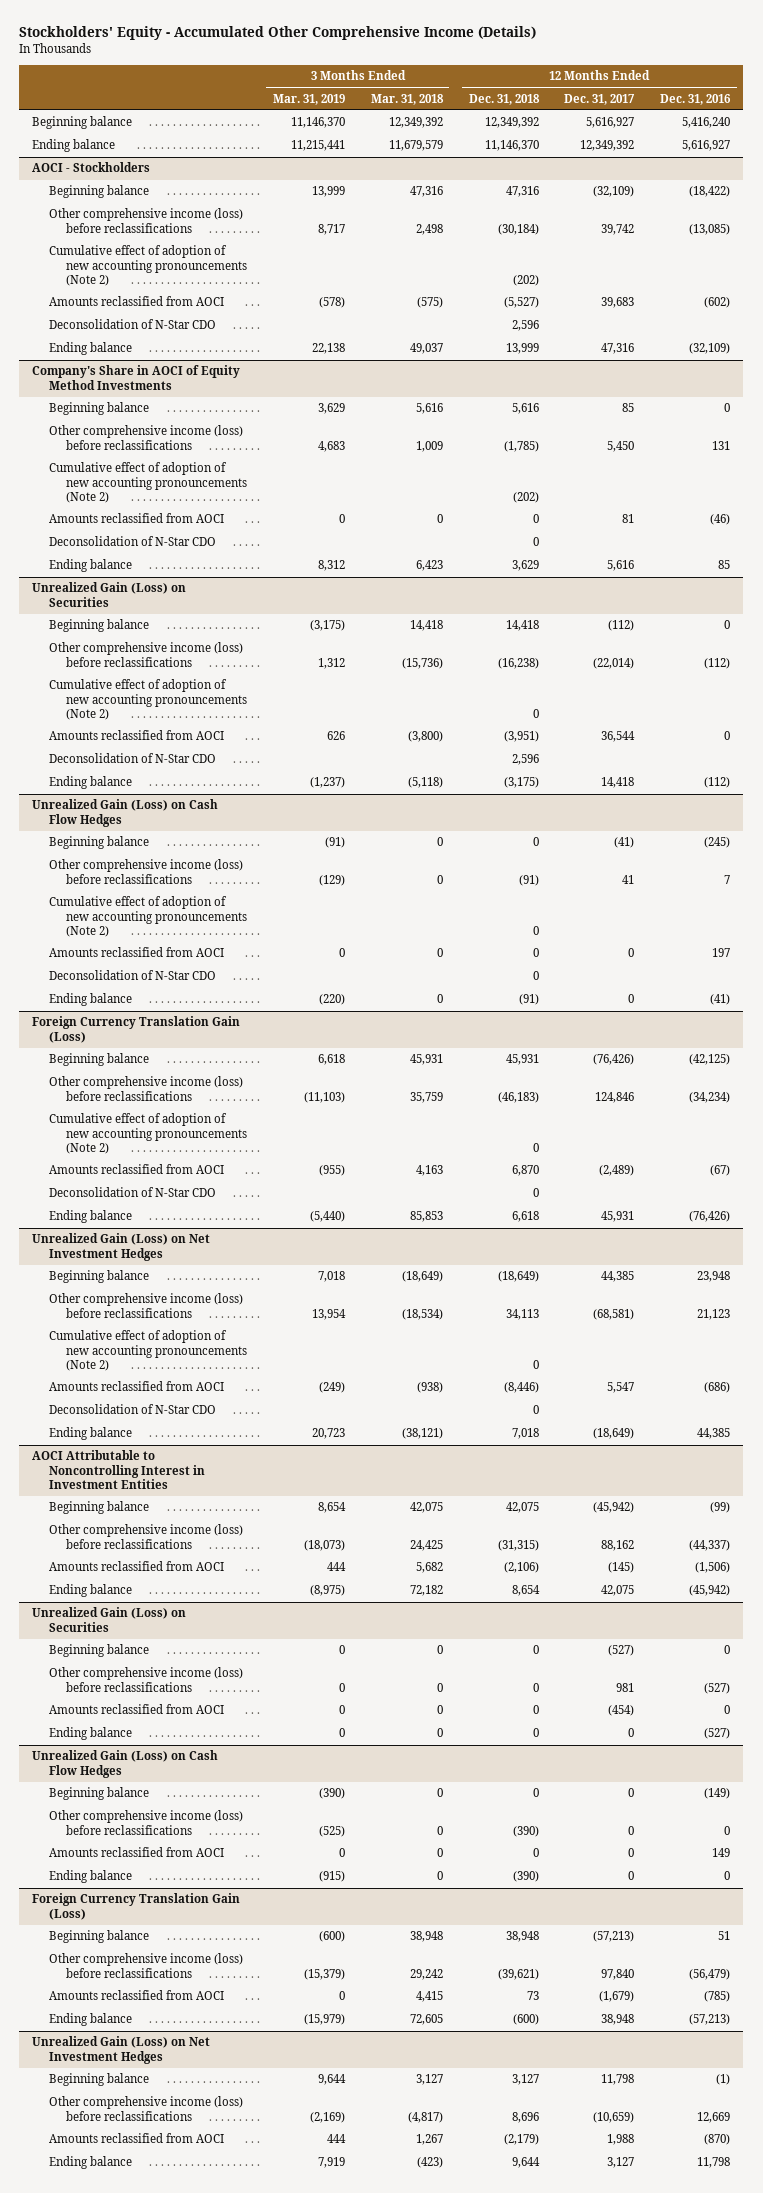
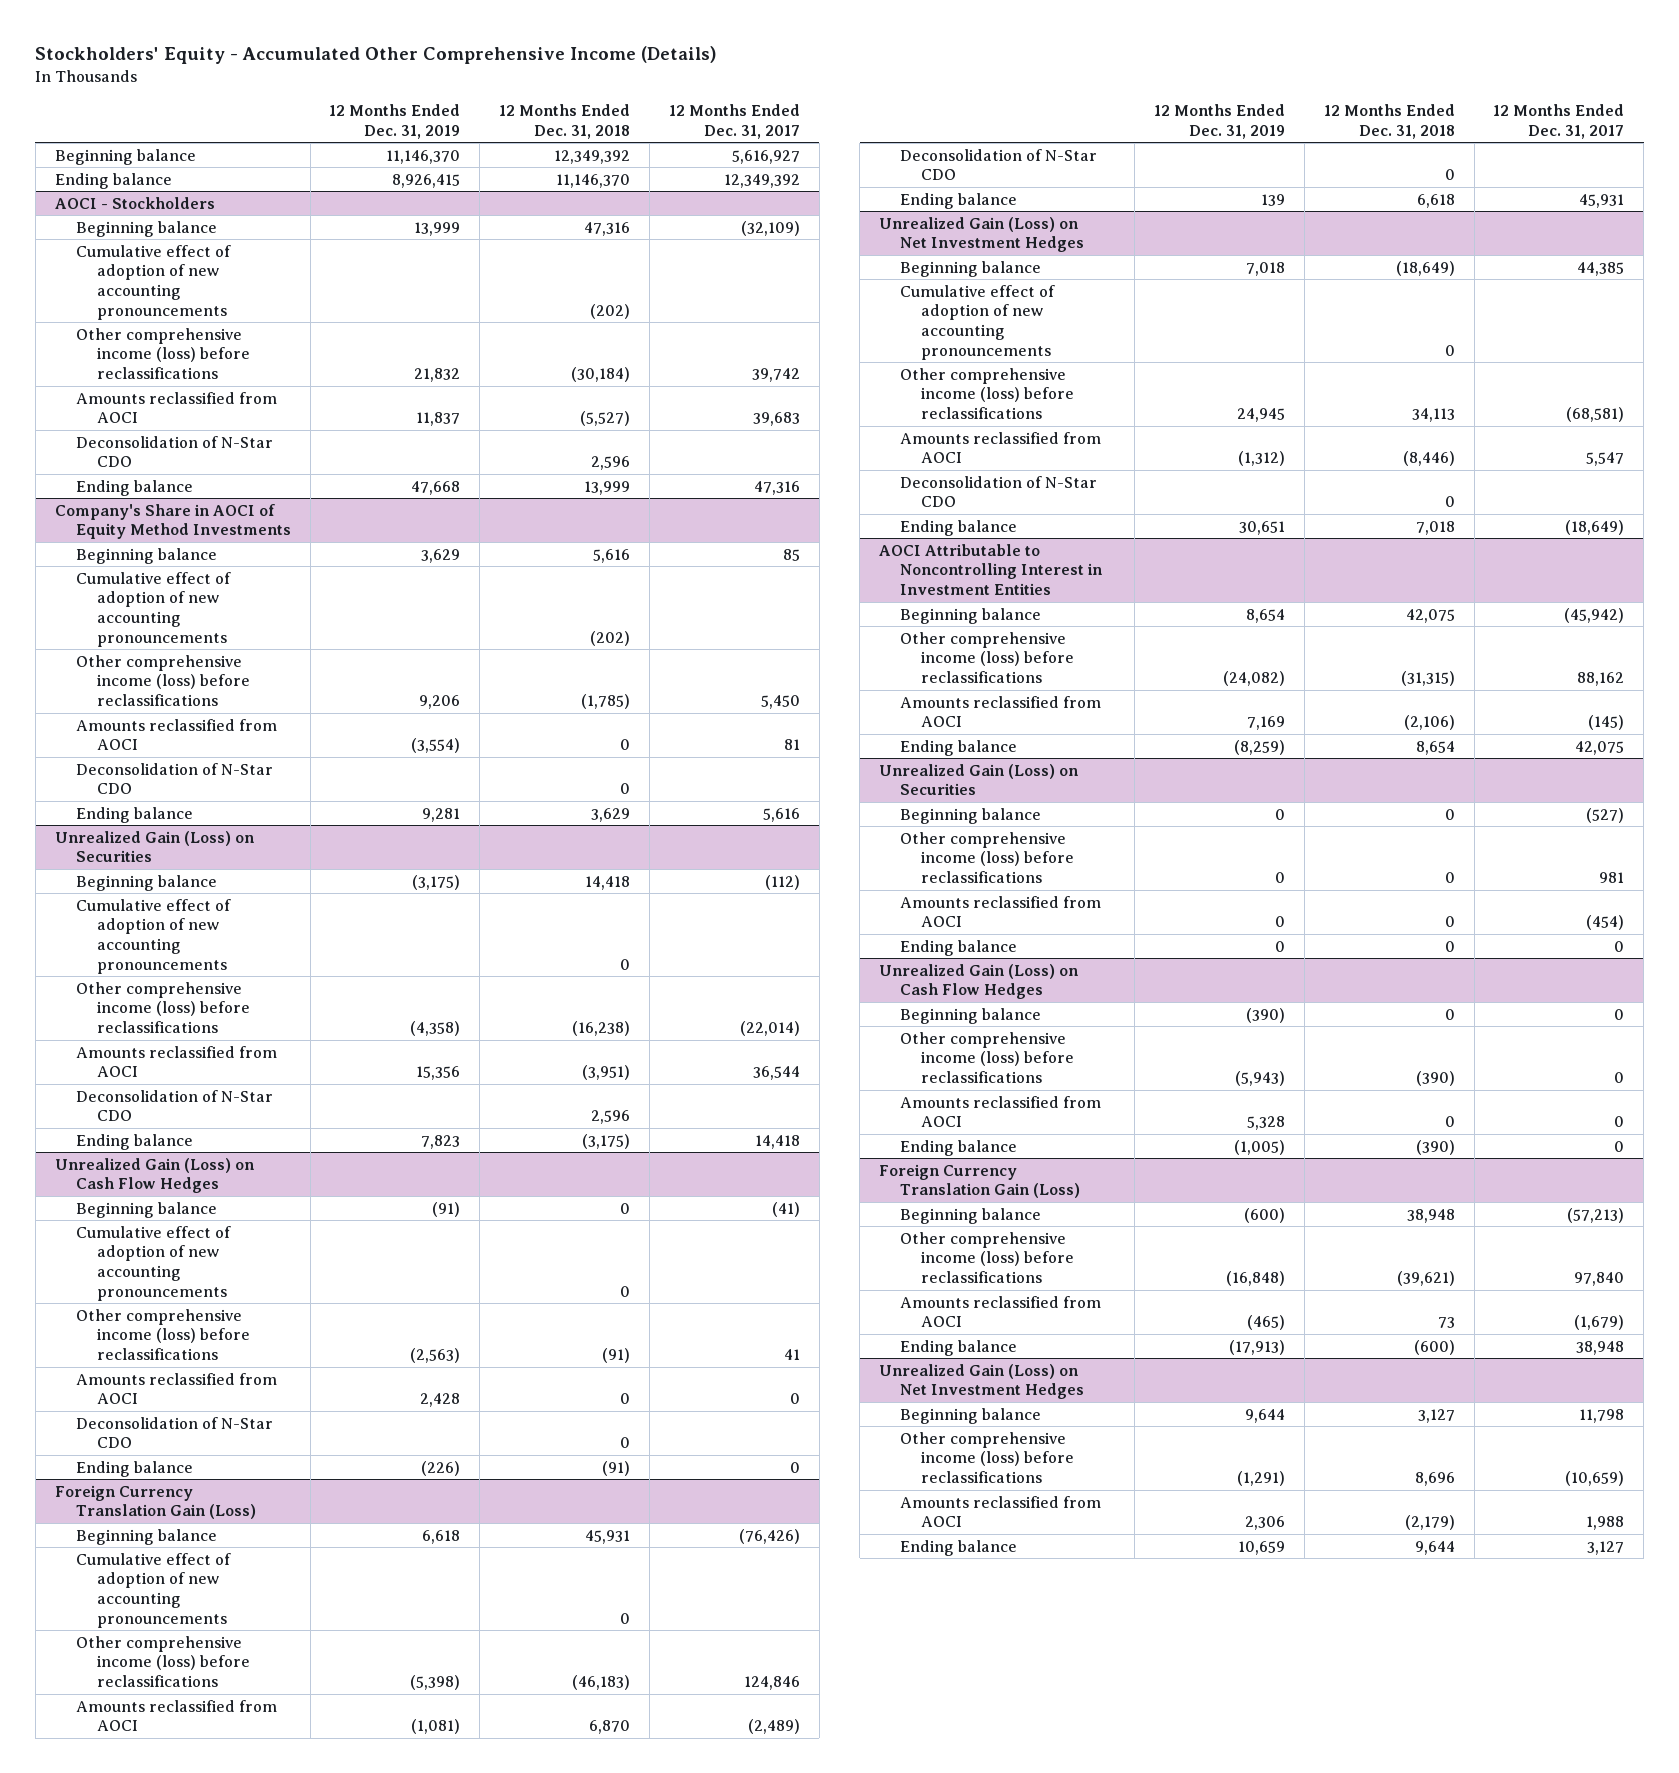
- | 3 Months Ended Mar. 31, 2019 | 3 Months Ended Mar. 31, 2018 | 12 Months Ended Dec. 31, 2018 | 12 Months Ended Dec. 31, 2017 | 12 Months Ended Dec. 31, 2016
+ | 12 Months Ended Dec. 31, 2019 | 12 Months Ended Dec. 31, 2018 | 12 Months Ended Dec. 31, 2017
@ AOCI - Stockholders
+ Cumulative effect of adoption of new accounting pronouncements | | (202) |
- Cumulative effect of adoption of new accounting pronouncements (Note 2) | | | (202) | |
@ Company's Share in AOCI of Equity Method Investments
+ Cumulative effect of adoption of new accounting pronouncements | | (202) |
- Cumulative effect of adoption of new accounting pronouncements (Note 2) | | | (202) | |
@ Unrealized Gain (Loss) on Securities
+ Cumulative effect of adoption of new accounting pronouncements | | 0 |
- Cumulative effect of adoption of new accounting pronouncements (Note 2) | | | 0 | |
@ Unrealized Gain (Loss) on Cash Flow Hedges
+ Cumulative effect of adoption of new accounting pronouncements | | 0 |
- Cumulative effect of adoption of new accounting pronouncements (Note 2) | | | 0 | |
@ Foreign Currency Translation Gain (Loss)
+ Cumulative effect of adoption of new accounting pronouncements | | 0 |
- Cumulative effect of adoption of new accounting pronouncements (Note 2) | | | 0 | |
@ Unrealized Gain (Loss) on Net Investment Hedges
+ Cumulative effect of adoption of new accounting pronouncements | | 0 |
- Cumulative effect of adoption of new accounting pronouncements (Note 2) | | | 0 | |

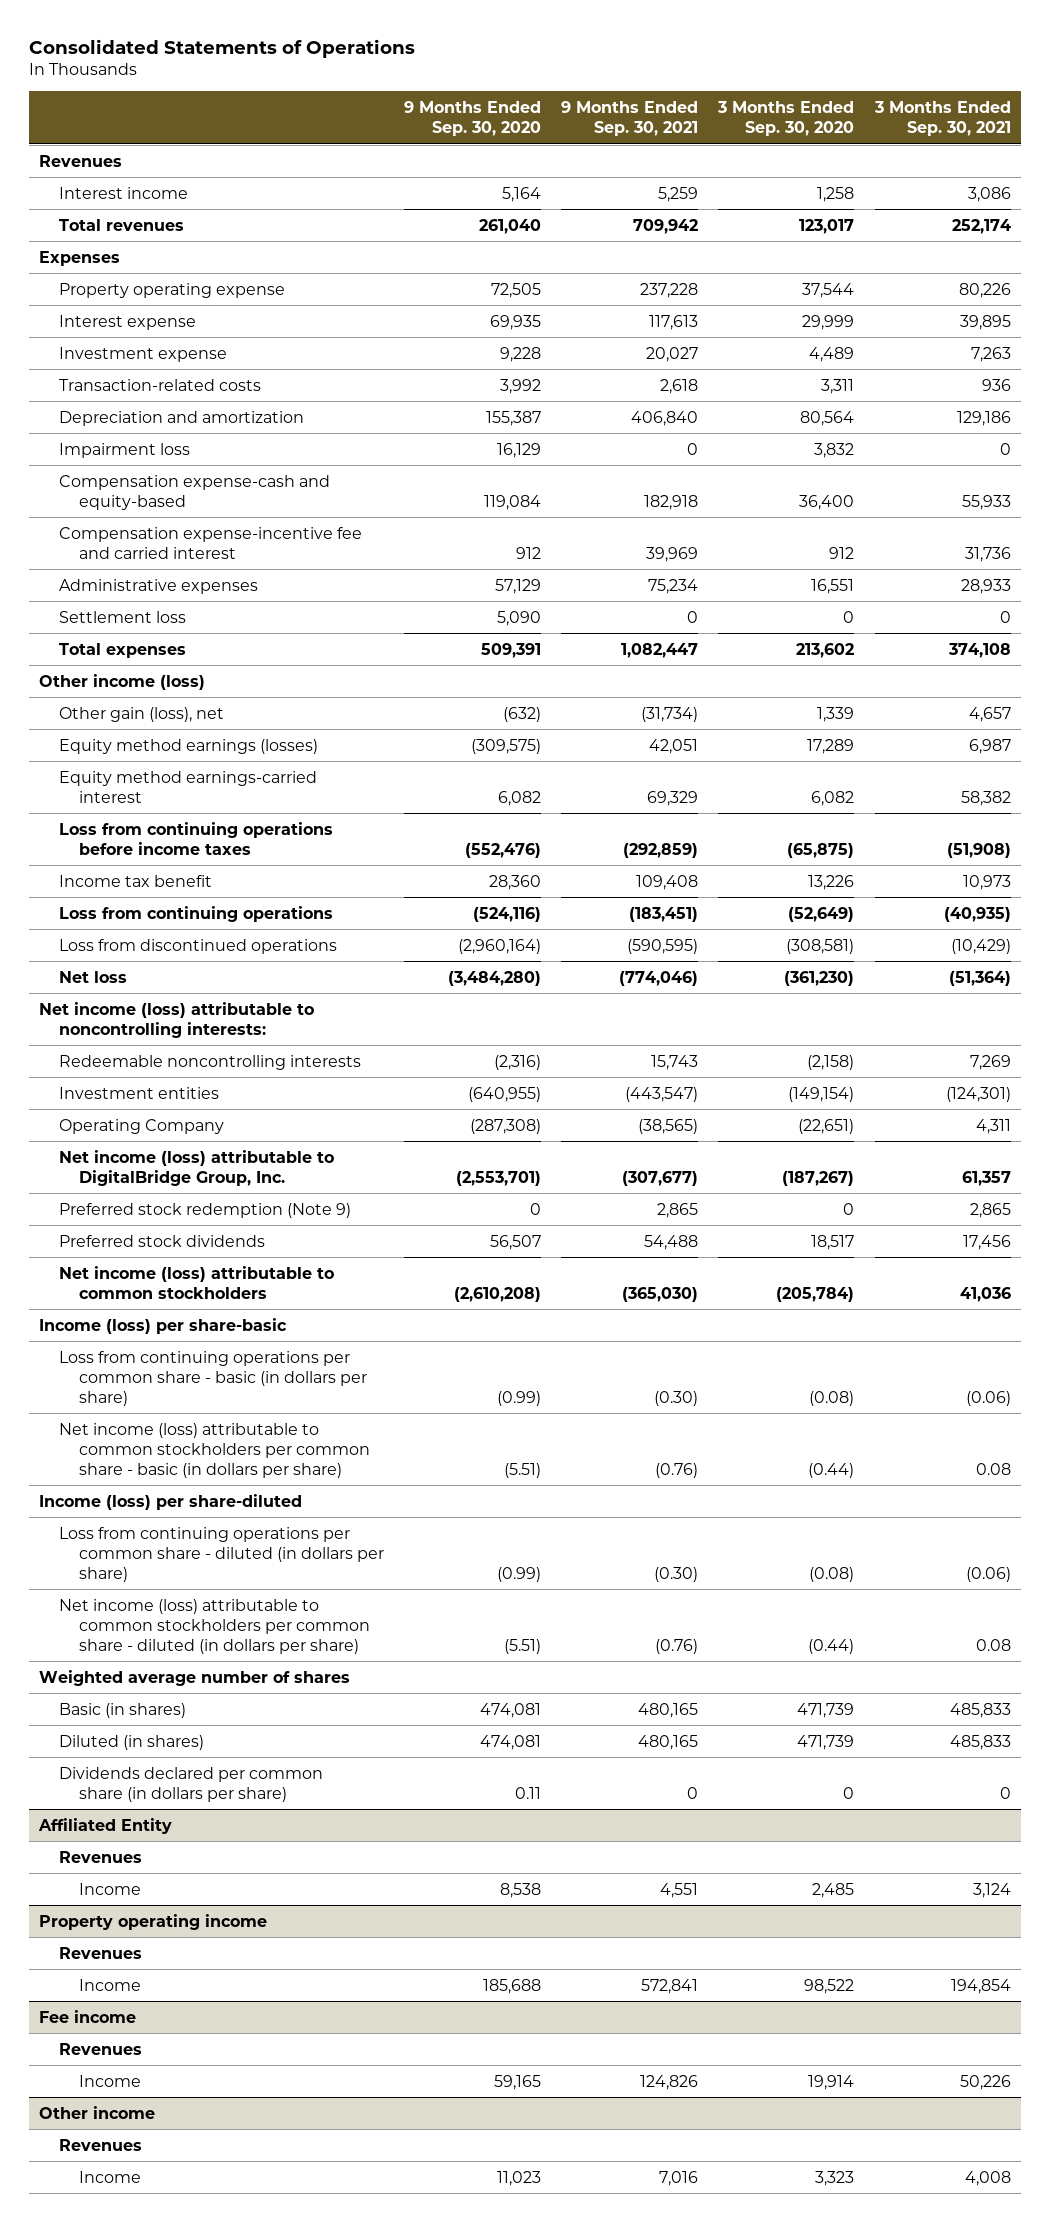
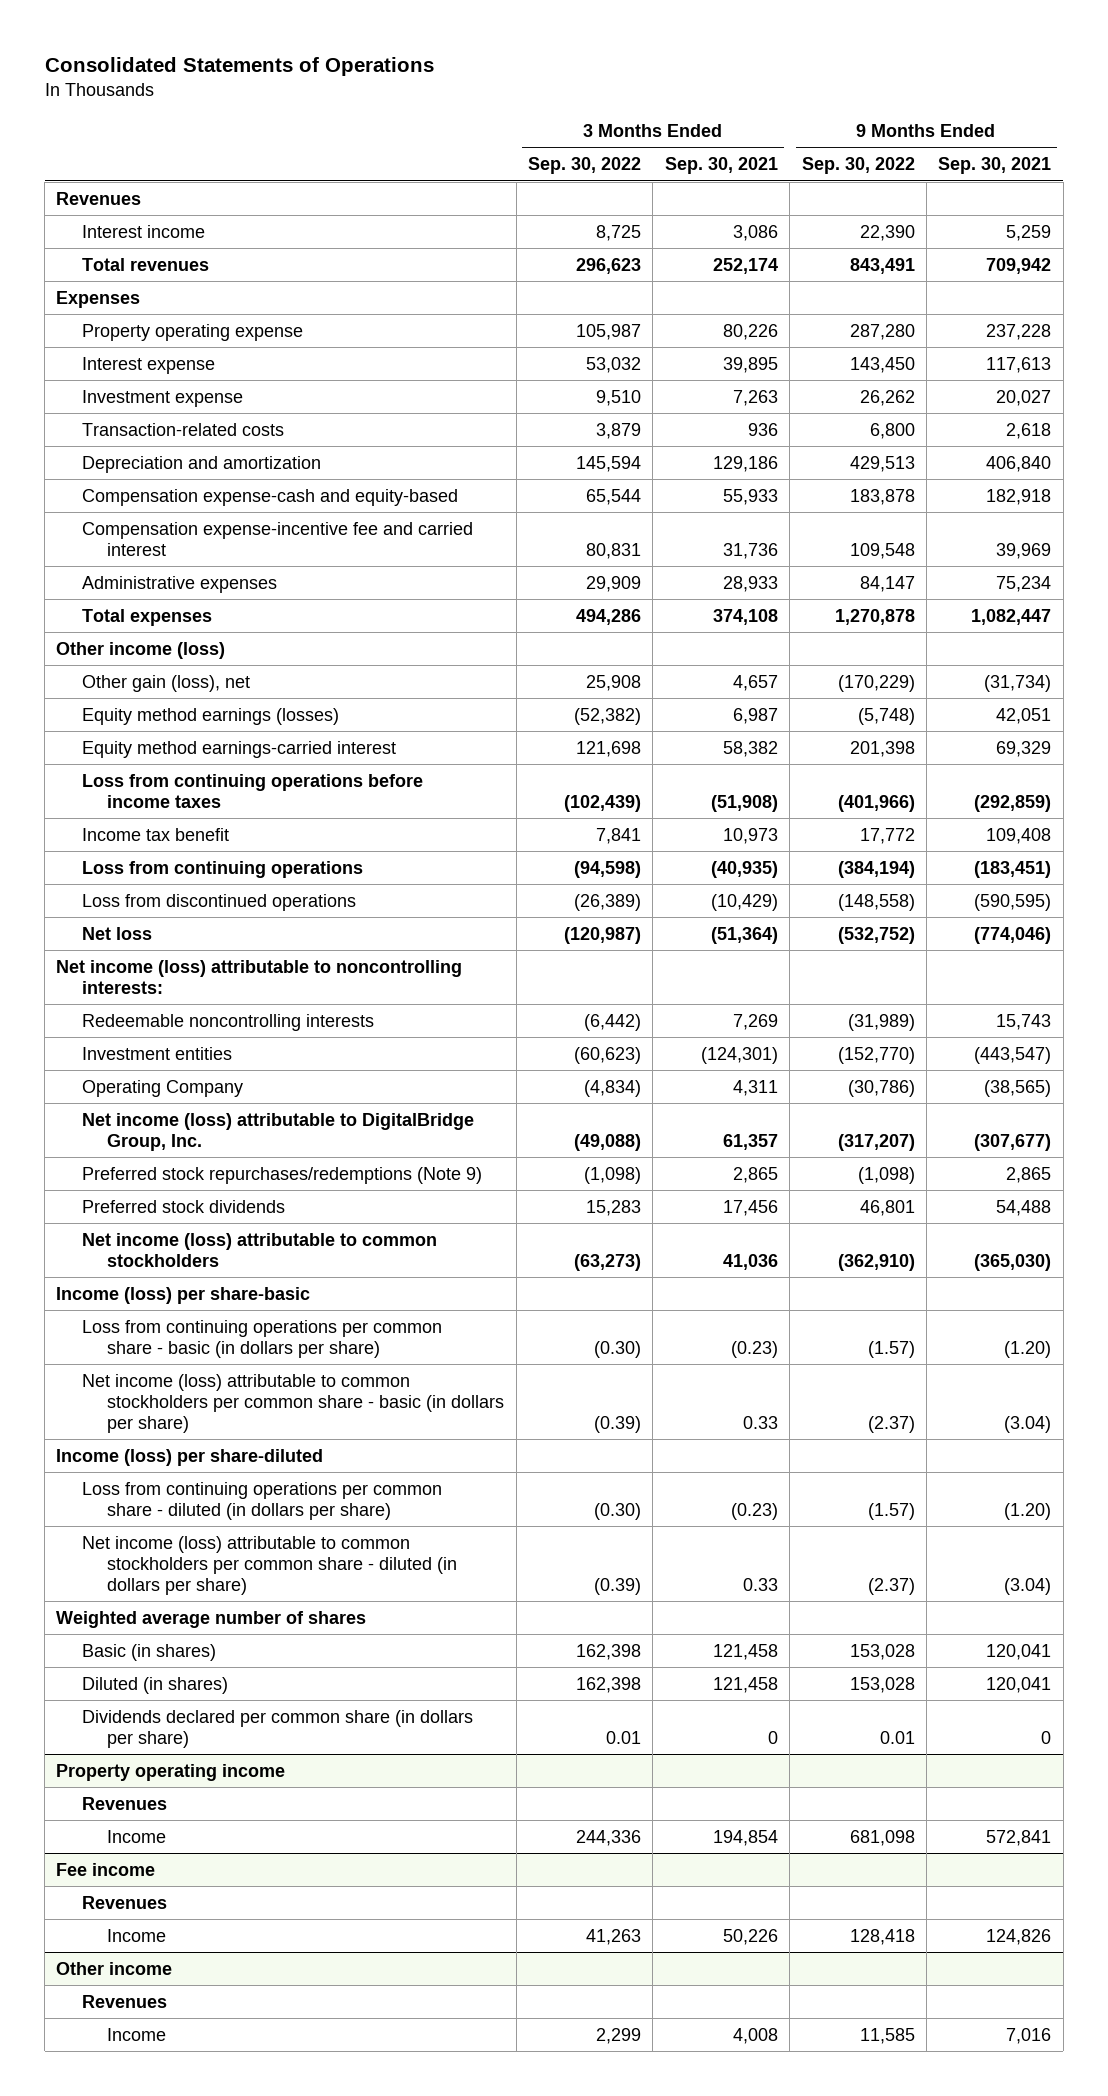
- | 9 Months Ended Sep. 30, 2020 | 9 Months Ended Sep. 30, 2021 | 3 Months Ended Sep. 30, 2020 | 3 Months Ended Sep. 30, 2021
+ | 3 Months Ended Sep. 30, 2022 | 3 Months Ended Sep. 30, 2021 | 9 Months Ended Sep. 30, 2022 | 9 Months Ended Sep. 30, 2021
- Impairment loss | 16,129 | 0 | 3,832 | 0
- Settlement loss | 5,090 | 0 | 0 | 0
- Preferred stock redemption (Note 9) | 0 | 2,865 | 0 | 2,865
+ Preferred stock repurchases/redemptions (Note 9) | (1,098) | 2,865 | (1,098) | 2,865
- Loss from continuing operations per common share - basic (in dollars per share) | (0.99) | (0.30) | (0.08) | (0.06)
- Net income (loss) attributable to common stockholders per common share - basic (in dollars per share) | (5.51) | (0.76) | (0.44) | 0.08
+ Loss from continuing operations per common share - basic (in dollars per share) | (0.30) | (0.23) | (1.57) | (1.20)
+ Net income (loss) attributable to common stockholders per common share - basic (in dollars per share) | (0.39) | 0.33 | (2.37) | (3.04)
- Loss from continuing operations per common share - diluted (in dollars per share) | (0.99) | (0.30) | (0.08) | (0.06)
- Net income (loss) attributable to common stockholders per common share - diluted (in dollars per share) | (5.51) | (0.76) | (0.44) | 0.08
+ Loss from continuing operations per common share - diluted (in dollars per share) | (0.30) | (0.23) | (1.57) | (1.20)
+ Net income (loss) attributable to common stockholders per common share - diluted (in dollars per share) | (0.39) | 0.33 | (2.37) | (3.04)
- Basic (in shares) | 474,081 | 480,165 | 471,739 | 485,833
- Diluted (in shares) | 474,081 | 480,165 | 471,739 | 485,833
+ Basic (in shares) | 162,398 | 121,458 | 153,028 | 120,041
+ Diluted (in shares) | 162,398 | 121,458 | 153,028 | 120,041
- Affiliated Entity
- Revenues
- Income | 8,538 | 4,551 | 2,485 | 3,124

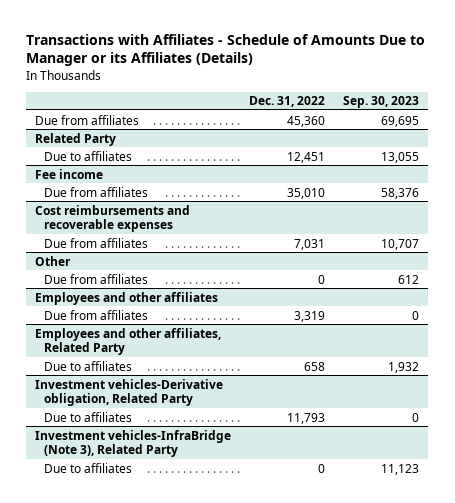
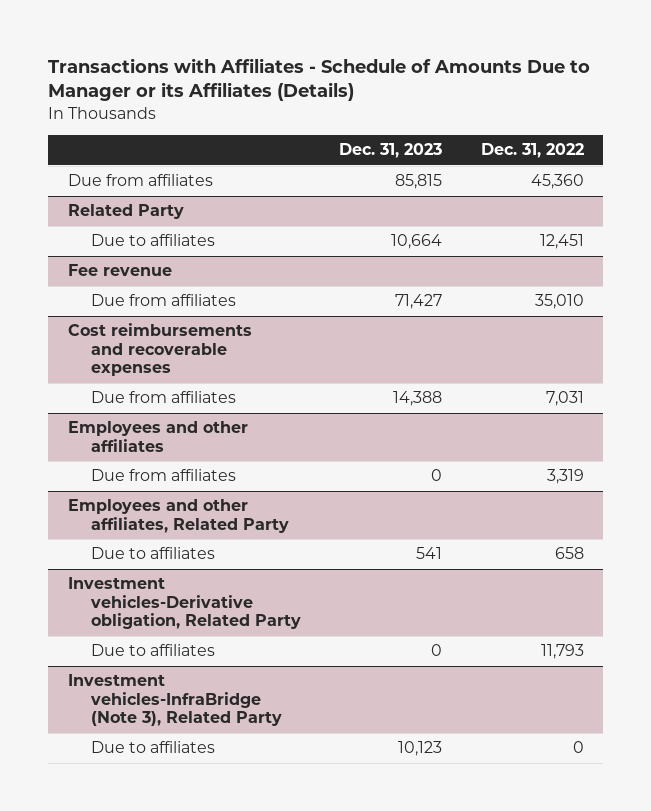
- | Dec. 31, 2022 | Sep. 30, 2023
+ | Dec. 31, 2023 | Dec. 31, 2022
- Fee income
+ Fee revenue
- Other
- Due from affiliates | 0 | 612

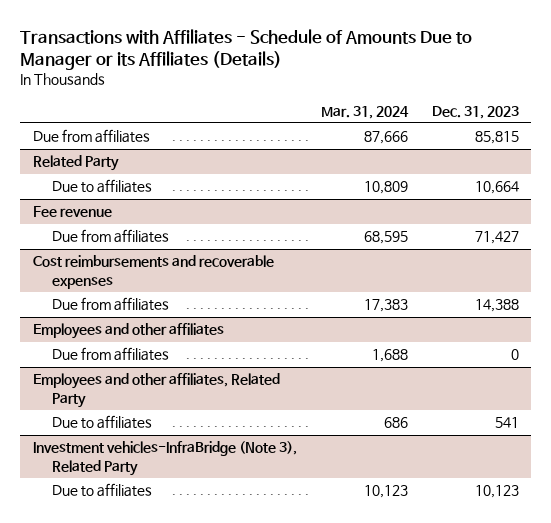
- | Dec. 31, 2023 | Dec. 31, 2022
+ | Mar. 31, 2024 | Dec. 31, 2023
- Investment vehicles-Derivative obligation, Related Party
- Due to affiliates | 0 | 11,793

